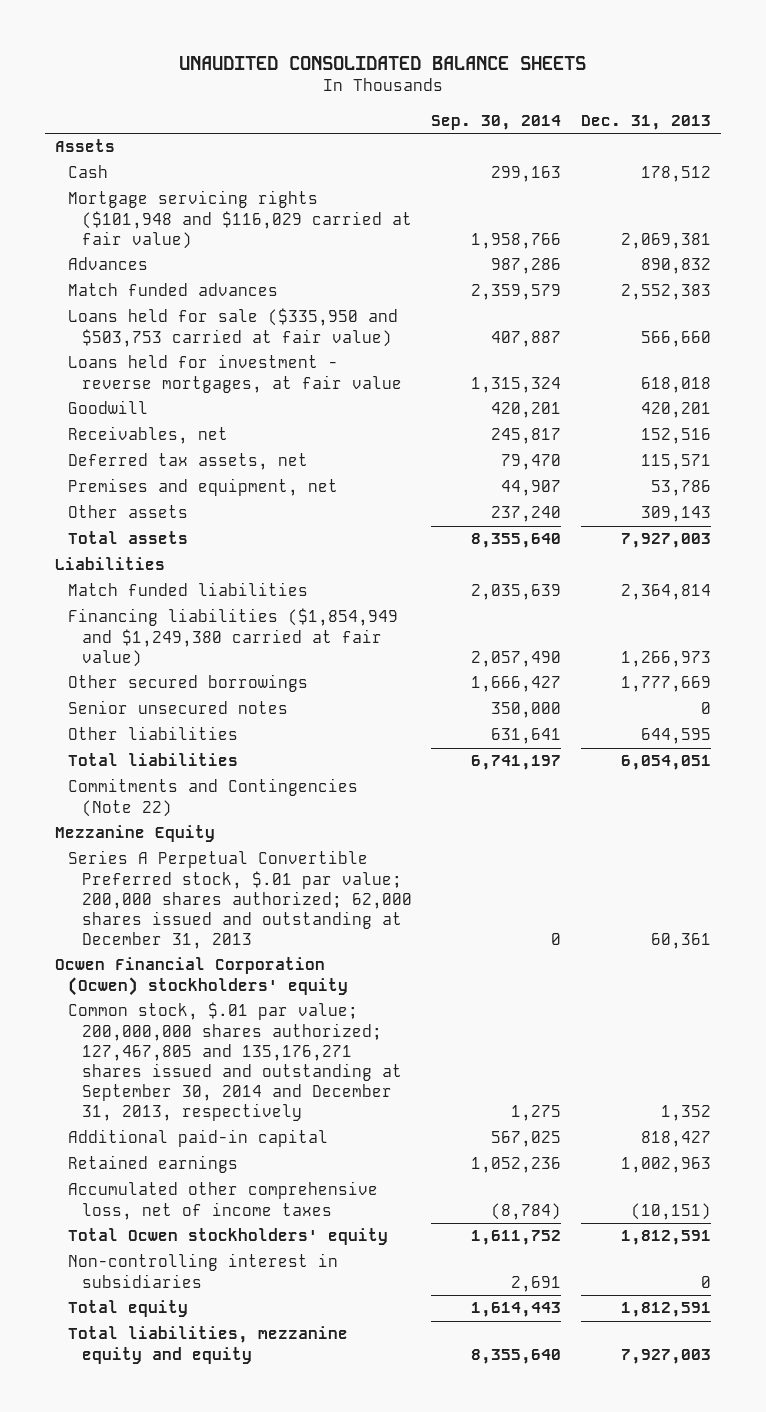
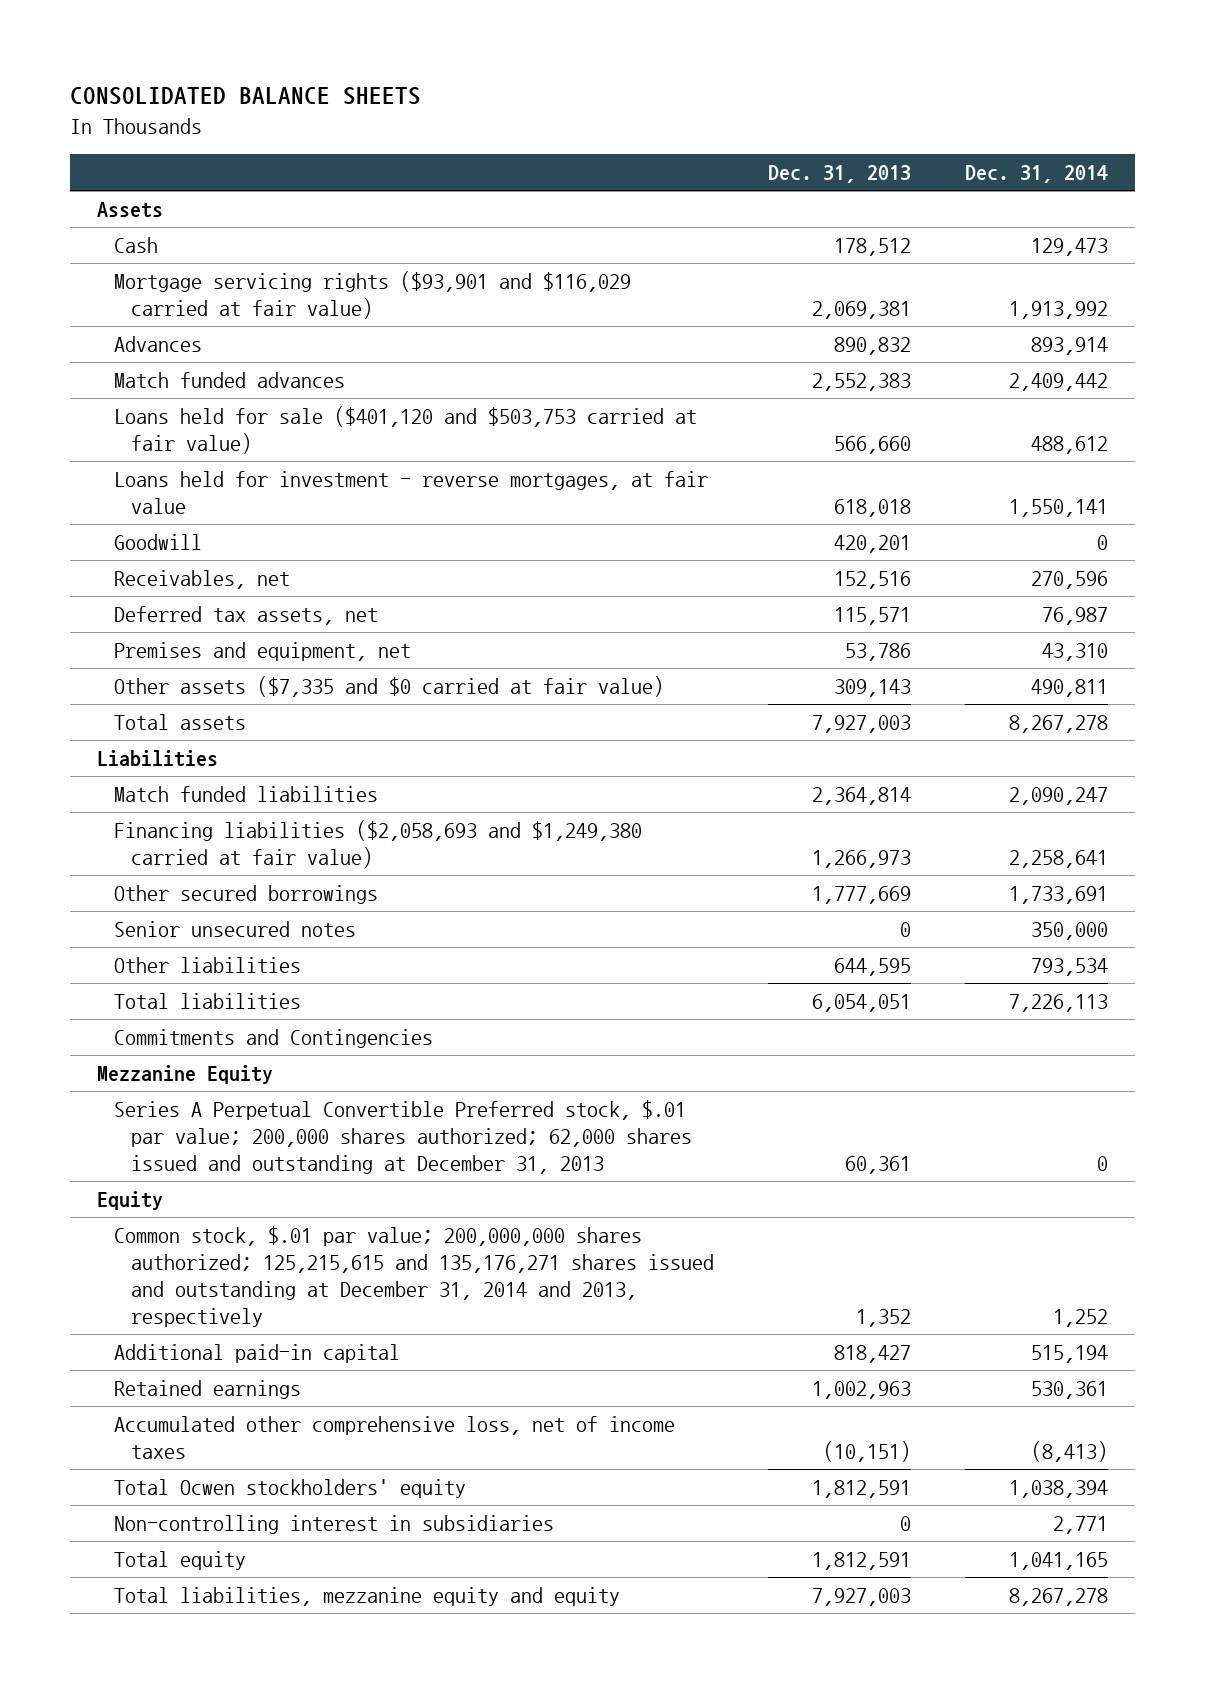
- UNAUDITED CONSOLIDATED BALANCE SHEETS
+ CONSOLIDATED BALANCE SHEETS
- | Sep. 30, 2014 | Dec. 31, 2013
+ | Dec. 31, 2013 | Dec. 31, 2014
- Mortgage servicing rights ($101,948 and $116,029 carried at fair value) | 1,958,766 | 2,069,381
+ Mortgage servicing rights ($93,901 and $116,029 carried at fair value) | 2,069,381 | 1,913,992
- Loans held for sale ($335,950 and $503,753 carried at fair value) | 407,887 | 566,660
+ Loans held for sale ($401,120 and $503,753 carried at fair value) | 566,660 | 488,612
- Other assets | 237,240 | 309,143
+ Other assets ($7,335 and $0 carried at fair value) | 309,143 | 490,811
- Financing liabilities ($1,854,949 and $1,249,380 carried at fair value) | 2,057,490 | 1,266,973
+ Financing liabilities ($2,058,693 and $1,249,380 carried at fair value) | 1,266,973 | 2,258,641
- Commitments and Contingencies (Note 22)
+ Commitments and Contingencies
- Ocwen Financial Corporation (Ocwen) stockholders' equity
- Common stock, $.01 par value; 200,000,000 shares authorized; 127,467,805 and 135,176,271 shares issued and outstanding at September 30, 2014 and December 31, 2013, respectively | 1,275 | 1,352
+ Equity
+ Common stock, $.01 par value; 200,000,000 shares authorized; 125,215,615 and 135,176,271 shares issued and outstanding at December 31, 2014 and 2013, respectively | 1,352 | 1,252

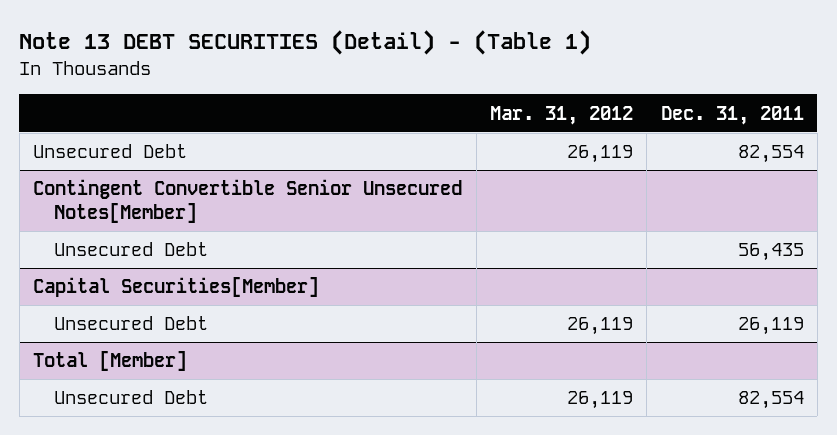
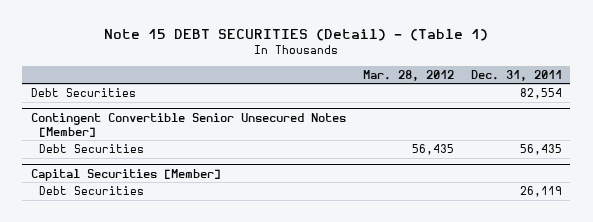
- Note 13 DEBT SECURITIES (Detail) - (Table 1)
+ Note 15 DEBT SECURITIES (Detail) - (Table 1)
- | Mar. 31, 2012 | Dec. 31, 2011
+ | Mar. 28, 2012 | Dec. 31, 2011
- Unsecured Debt | 26,119 | 82,554
- Contingent Convertible Senior Unsecured Notes[Member]
- Unsecured Debt | | 56,435
- Capital Securities[Member]
- Unsecured Debt | 26,119 | 26,119
- Total [Member]
- Unsecured Debt | 26,119 | 82,554
+ Debt Securities | | 82,554
+ Contingent Convertible Senior Unsecured Notes [Member]
+ Debt Securities | 56,435 | 56,435
+ Capital Securities [Member]
+ Debt Securities | | 26,119

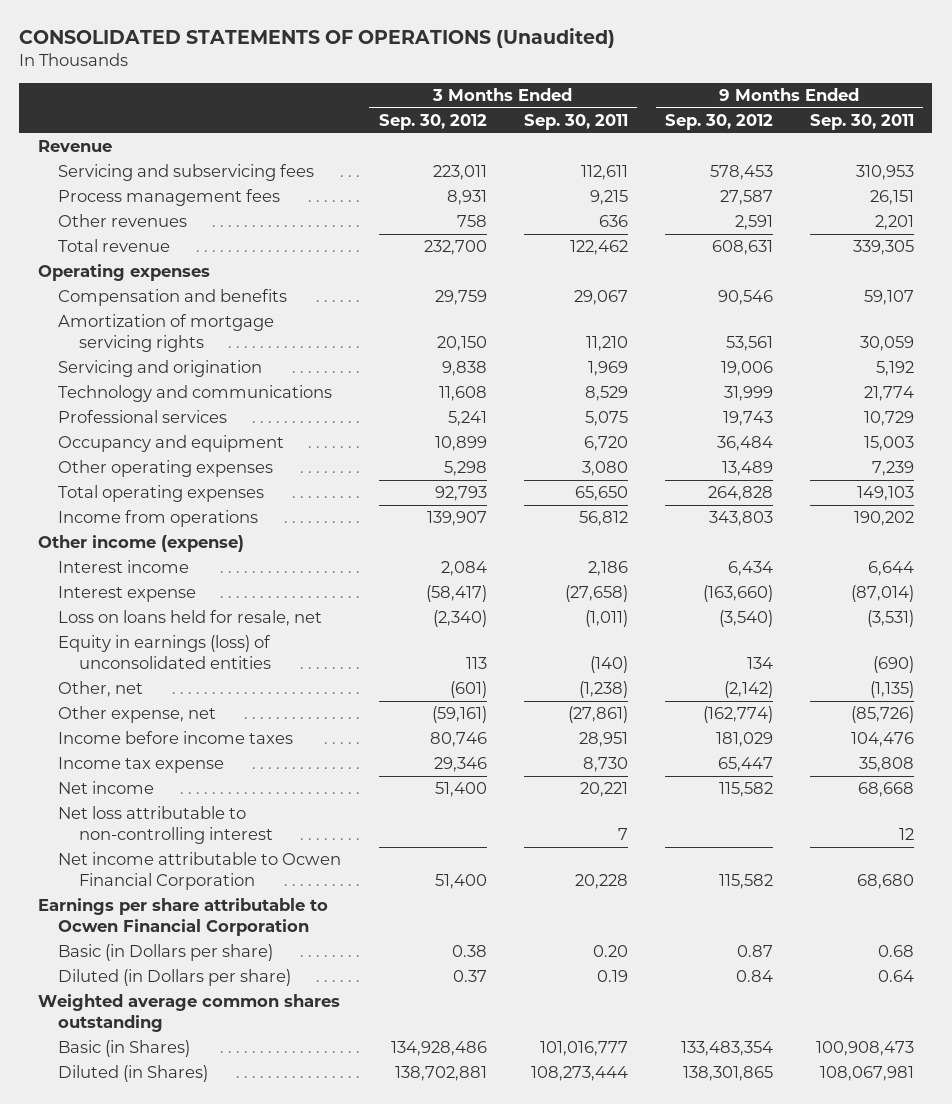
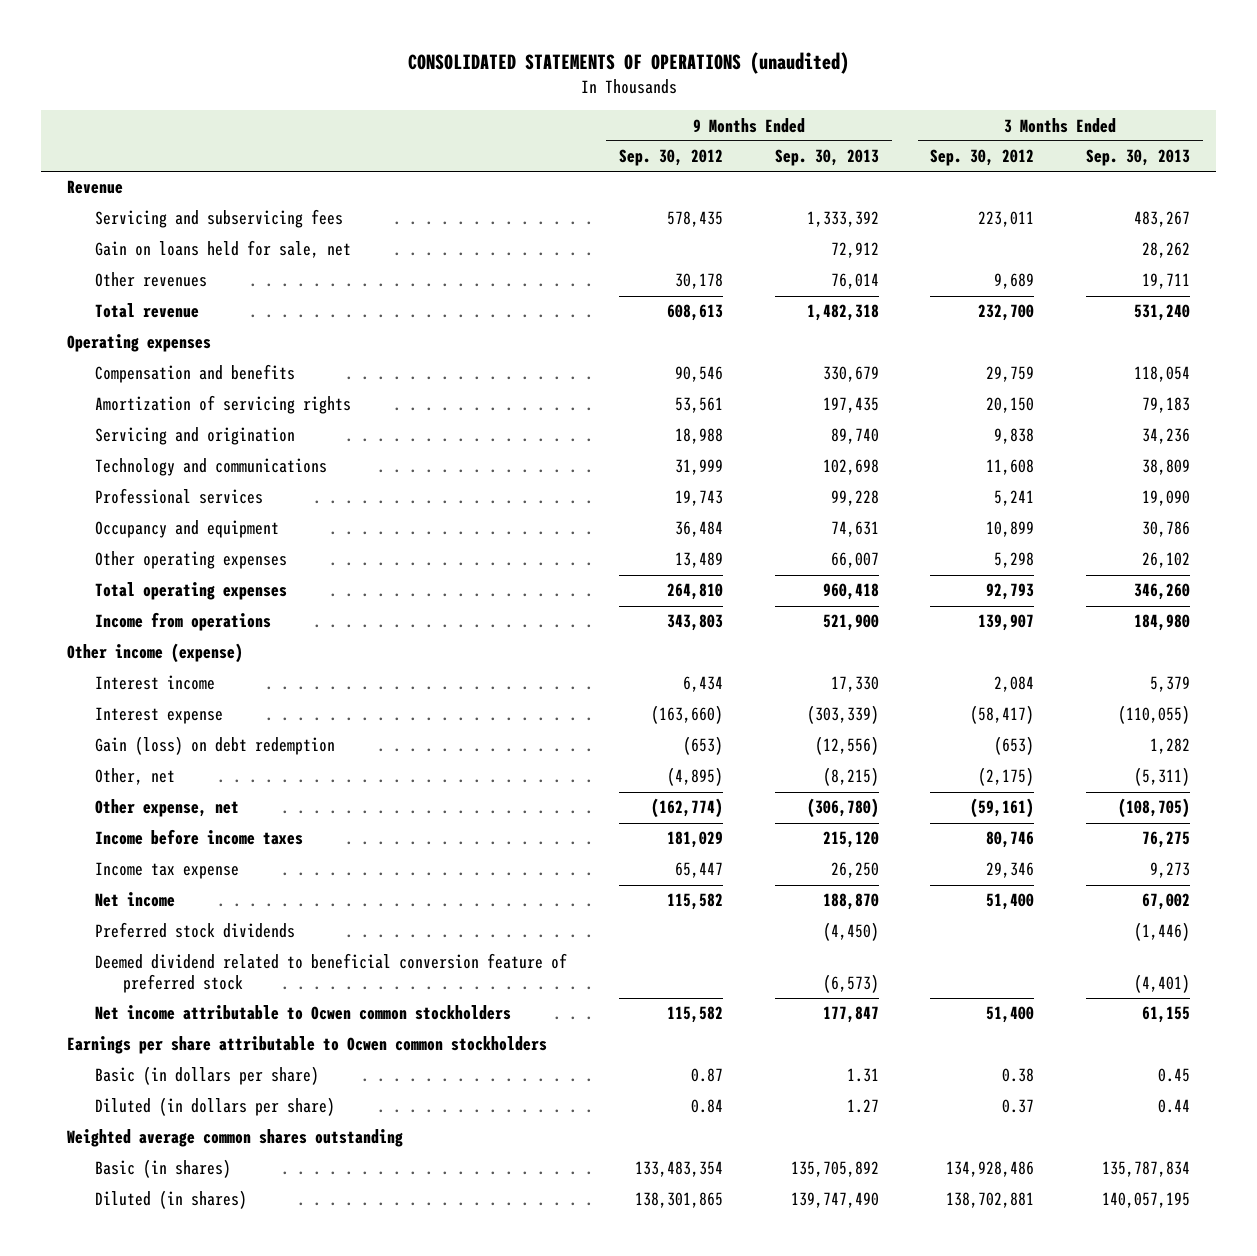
- CONSOLIDATED STATEMENTS OF OPERATIONS (Unaudited)
+ CONSOLIDATED STATEMENTS OF OPERATIONS (unaudited)
- | 3 Months Ended Sep. 30, 2012 | 3 Months Ended Sep. 30, 2011 | 9 Months Ended Sep. 30, 2012 | 9 Months Ended Sep. 30, 2011
+ | 9 Months Ended Sep. 30, 2012 | 9 Months Ended Sep. 30, 2013 | 3 Months Ended Sep. 30, 2012 | 3 Months Ended Sep. 30, 2013
- Servicing and subservicing fees | 223,011 | 112,611 | 578,453 | 310,953
- Process management fees | 8,931 | 9,215 | 27,587 | 26,151
- Other revenues | 758 | 636 | 2,591 | 2,201
- Total revenue | 232,700 | 122,462 | 608,631 | 339,305
+ Servicing and subservicing fees | 578,435 | 1,333,392 | 223,011 | 483,267
+ Gain on loans held for sale, net | | 72,912 | | 28,262
+ Other revenues | 30,178 | 76,014 | 9,689 | 19,711
+ Total revenue | 608,613 | 1,482,318 | 232,700 | 531,240
- Amortization of mortgage servicing rights | 20,150 | 11,210 | 53,561 | 30,059
- Servicing and origination | 9,838 | 1,969 | 19,006 | 5,192
+ Amortization of servicing rights | 53,561 | 197,435 | 20,150 | 79,183
+ Servicing and origination | 18,988 | 89,740 | 9,838 | 34,236
- Total operating expenses | 92,793 | 65,650 | 264,828 | 149,103
+ Total operating expenses | 264,810 | 960,418 | 92,793 | 346,260
- Loss on loans held for resale, net | (2,340) | (1,011) | (3,540) | (3,531)
- Equity in earnings (loss) of unconsolidated entities | 113 | (140) | 134 | (690)
- Other, net | (601) | (1,238) | (2,142) | (1,135)
+ Gain (loss) on debt redemption | (653) | (12,556) | (653) | 1,282
+ Other, net | (4,895) | (8,215) | (2,175) | (5,311)
- Net loss attributable to non-controlling interest | | 7 | | 12
- Net income attributable to Ocwen Financial Corporation | 51,400 | 20,228 | 115,582 | 68,680
- Earnings per share attributable to Ocwen Financial Corporation
- Basic (in Dollars per share) | 0.38 | 0.20 | 0.87 | 0.68
- Diluted (in Dollars per share) | 0.37 | 0.19 | 0.84 | 0.64
+ Preferred stock dividends | | (4,450) | | (1,446)
+ Deemed dividend related to beneficial conversion feature of preferred stock | | (6,573) | | (4,401)
+ Net income attributable to Ocwen common stockholders | 115,582 | 177,847 | 51,400 | 61,155
+ Earnings per share attributable to Ocwen common stockholders
+ Basic (in dollars per share) | 0.87 | 1.31 | 0.38 | 0.45
+ Diluted (in dollars per share) | 0.84 | 1.27 | 0.37 | 0.44
- Basic (in Shares) | 134,928,486 | 101,016,777 | 133,483,354 | 100,908,473
- Diluted (in Shares) | 138,702,881 | 108,273,444 | 138,301,865 | 108,067,981
+ Basic (in shares) | 133,483,354 | 135,705,892 | 134,928,486 | 135,787,834
+ Diluted (in shares) | 138,301,865 | 139,747,490 | 138,702,881 | 140,057,195

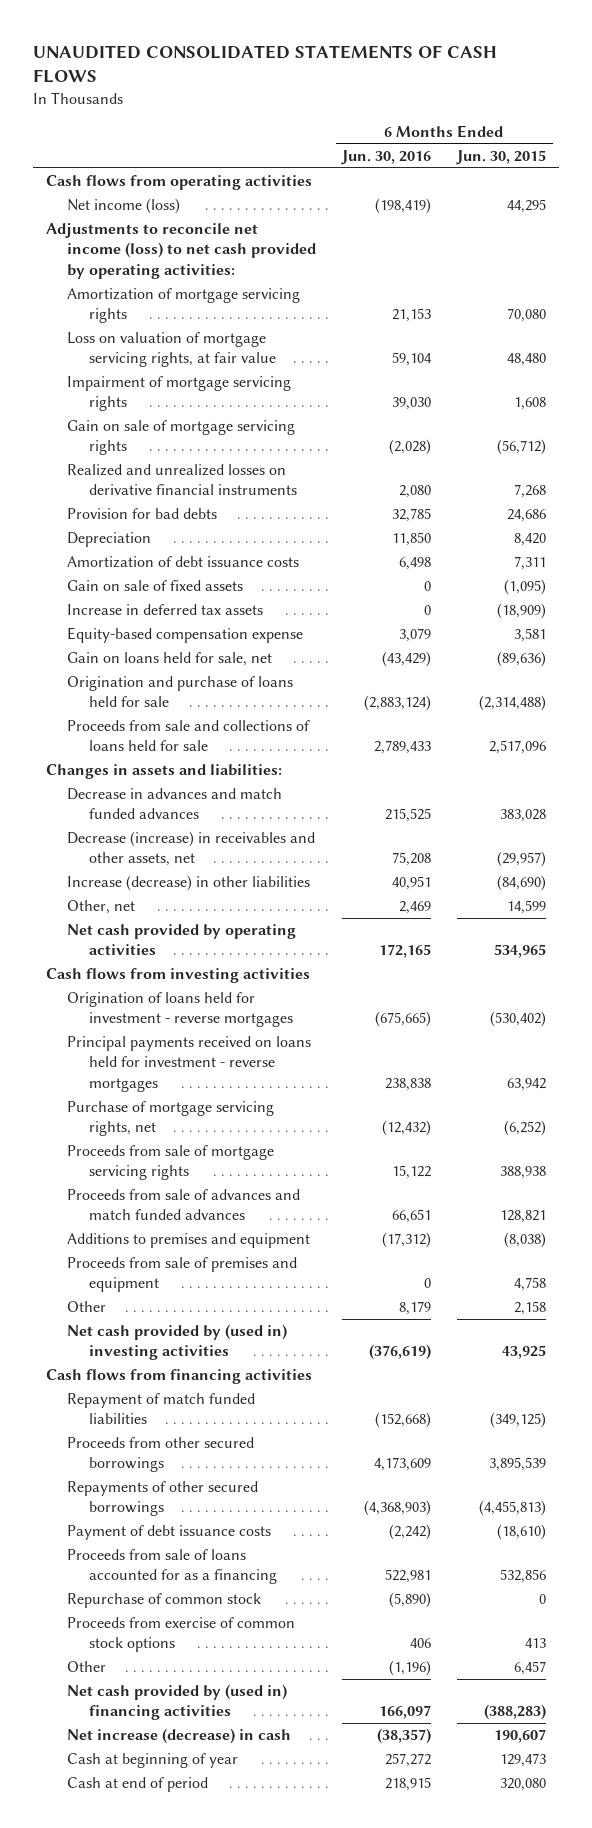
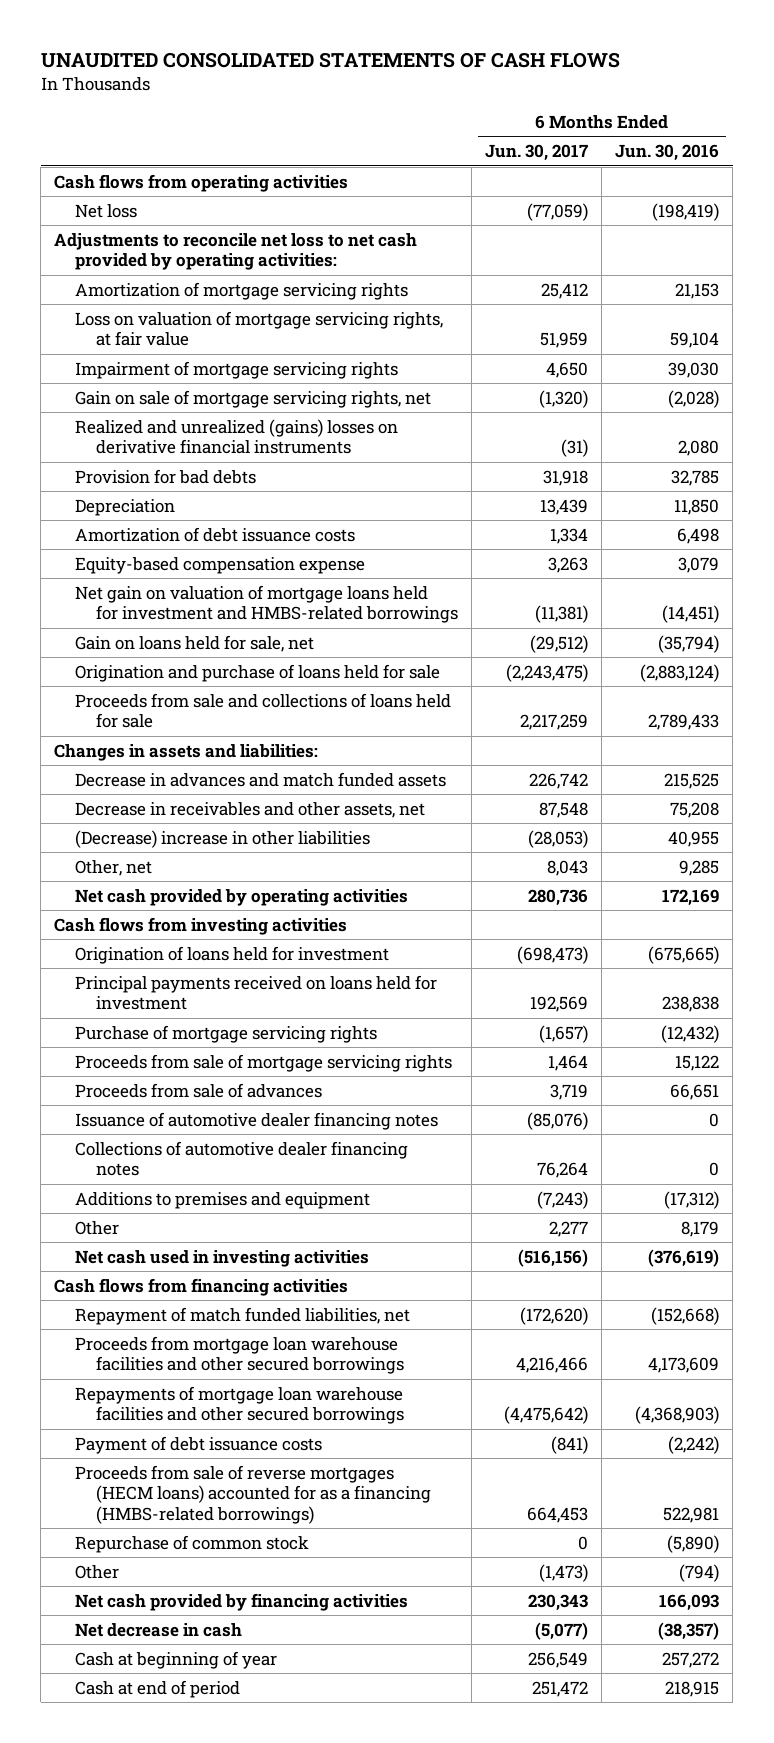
- | 6 Months Ended Jun. 30, 2016 | 6 Months Ended Jun. 30, 2015
+ | 6 Months Ended Jun. 30, 2017 | 6 Months Ended Jun. 30, 2016
- Net income (loss) | (198,419) | 44,295
- Adjustments to reconcile net income (loss) to net cash provided by operating activities:
+ Net loss | (77,059) | (198,419)
+ Adjustments to reconcile net loss to net cash provided by operating activities:
- Gain on sale of mortgage servicing rights | (2,028) | (56,712)
- Realized and unrealized losses on derivative financial instruments | 2,080 | 7,268
+ Gain on sale of mortgage servicing rights, net | (1,320) | (2,028)
+ Realized and unrealized (gains) losses on derivative financial instruments | (31) | 2,080
- Gain on sale of fixed assets | 0 | (1,095)
- Increase in deferred tax assets | 0 | (18,909)
- Gain on loans held for sale, net | (43,429) | (89,636)
+ Net gain on valuation of mortgage loans held for investment and HMBS-related borrowings | (11,381) | (14,451)
+ Gain on loans held for sale, net | (29,512) | (35,794)
- Decrease in advances and match funded advances | 215,525 | 383,028
- Decrease (increase) in receivables and other assets, net | 75,208 | (29,957)
- Increase (decrease) in other liabilities | 40,951 | (84,690)
- Other, net | 2,469 | 14,599
- Net cash provided by operating activities | 172,165 | 534,965
+ Decrease in advances and match funded assets | 226,742 | 215,525
+ Decrease in receivables and other assets, net | 87,548 | 75,208
+ (Decrease) increase in other liabilities | (28,053) | 40,955
+ Other, net | 8,043 | 9,285
+ Net cash provided by operating activities | 280,736 | 172,169
- Origination of loans held for investment - reverse mortgages | (675,665) | (530,402)
- Principal payments received on loans held for investment - reverse mortgages | 238,838 | 63,942
- Purchase of mortgage servicing rights, net | (12,432) | (6,252)
+ Origination of loans held for investment | (698,473) | (675,665)
+ Principal payments received on loans held for investment | 192,569 | 238,838
+ Purchase of mortgage servicing rights | (1,657) | (12,432)
- Proceeds from sale of advances and match funded advances | 66,651 | 128,821
+ Proceeds from sale of advances | 3,719 | 66,651
+ Issuance of automotive dealer financing notes | (85,076) | 0
+ Collections of automotive dealer financing notes | 76,264 | 0
- Proceeds from sale of premises and equipment | 0 | 4,758
- Net cash provided by (used in) investing activities | (376,619) | 43,925
+ Net cash used in investing activities | (516,156) | (376,619)
- Repayment of match funded liabilities | (152,668) | (349,125)
- Proceeds from other secured borrowings | 4,173,609 | 3,895,539
- Repayments of other secured borrowings | (4,368,903) | (4,455,813)
+ Repayment of match funded liabilities, net | (172,620) | (152,668)
+ Proceeds from mortgage loan warehouse facilities and other secured borrowings | 4,216,466 | 4,173,609
+ Repayments of mortgage loan warehouse facilities and other secured borrowings | (4,475,642) | (4,368,903)
- Proceeds from sale of loans accounted for as a financing | 522,981 | 532,856
+ Proceeds from sale of reverse mortgages (HECM loans) accounted for as a financing (HMBS-related borrowings) | 664,453 | 522,981
- Proceeds from exercise of common stock options | 406 | 413
- Other | (1,196) | 6,457
- Net cash provided by (used in) financing activities | 166,097 | (388,283)
- Net increase (decrease) in cash | (38,357) | 190,607
+ Other | (1,473) | (794)
+ Net cash provided by financing activities | 230,343 | 166,093
+ Net decrease in cash | (5,077) | (38,357)

